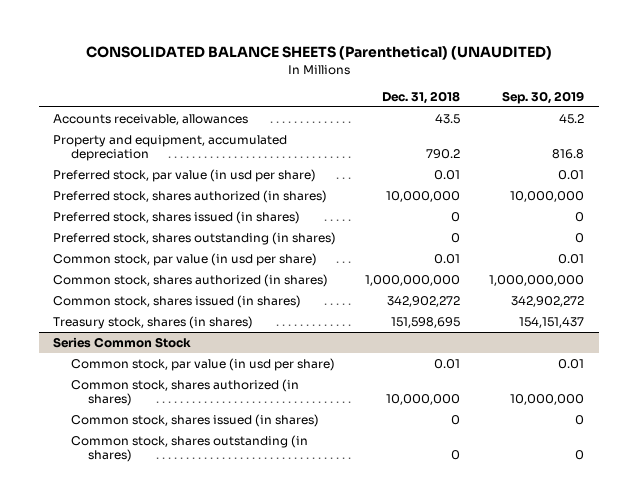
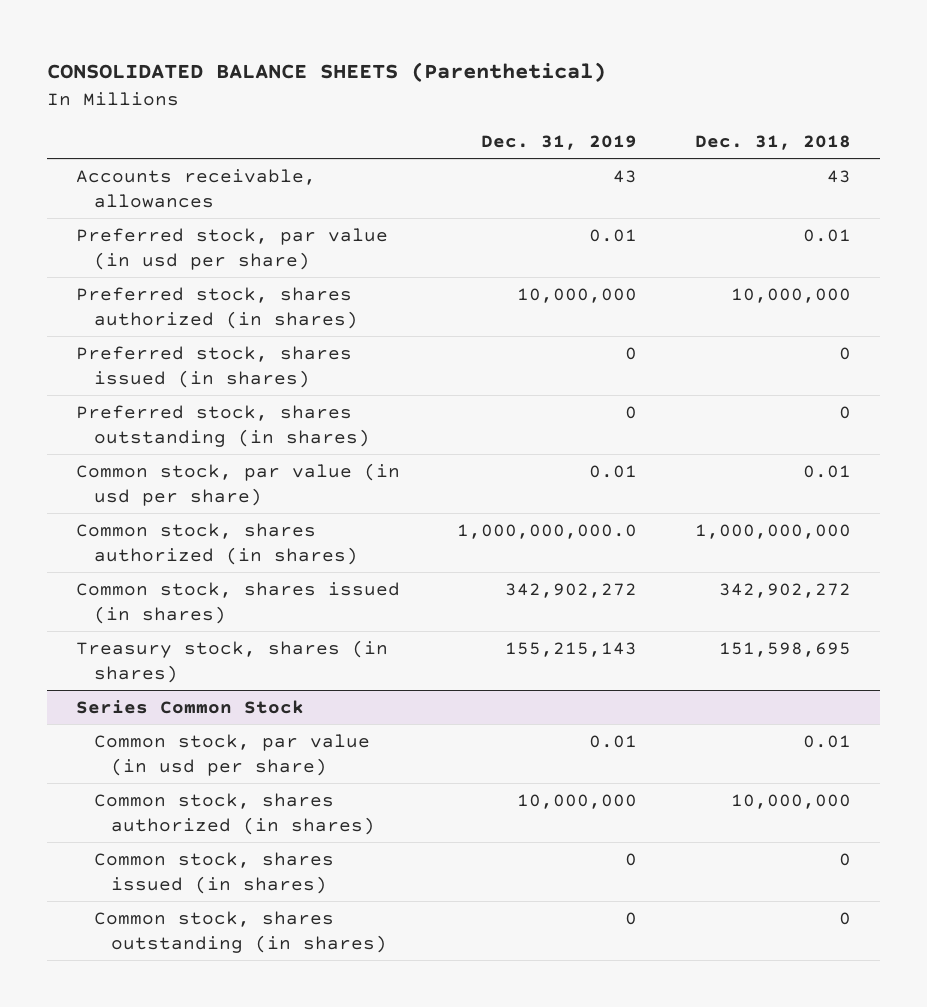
- CONSOLIDATED BALANCE SHEETS (Parenthetical) (UNAUDITED)
+ CONSOLIDATED BALANCE SHEETS (Parenthetical)
- | Dec. 31, 2018 | Sep. 30, 2019
+ | Dec. 31, 2019 | Dec. 31, 2018
- Accounts receivable, allowances | 43.5 | 45.2
- Property and equipment, accumulated depreciation | 790.2 | 816.8
+ Accounts receivable, allowances | 43 | 43

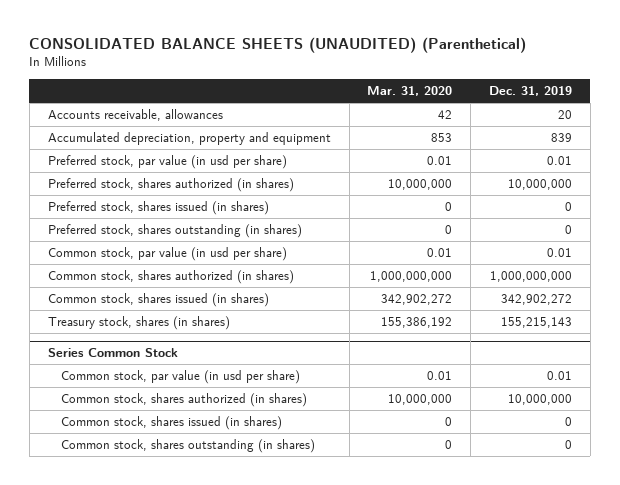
- CONSOLIDATED BALANCE SHEETS (Parenthetical)
+ CONSOLIDATED BALANCE SHEETS (UNAUDITED) (Parenthetical)
- | Dec. 31, 2019 | Dec. 31, 2018
+ | Mar. 31, 2020 | Dec. 31, 2019
- Accounts receivable, allowances | 43 | 43
+ Accounts receivable, allowances | 42 | 20
+ Accumulated depreciation, property and equipment | 853 | 839
- Common stock, shares authorized (in shares) | 1,000,000,000.0 | 1,000,000,000
+ Common stock, shares authorized (in shares) | 1,000,000,000 | 1,000,000,000

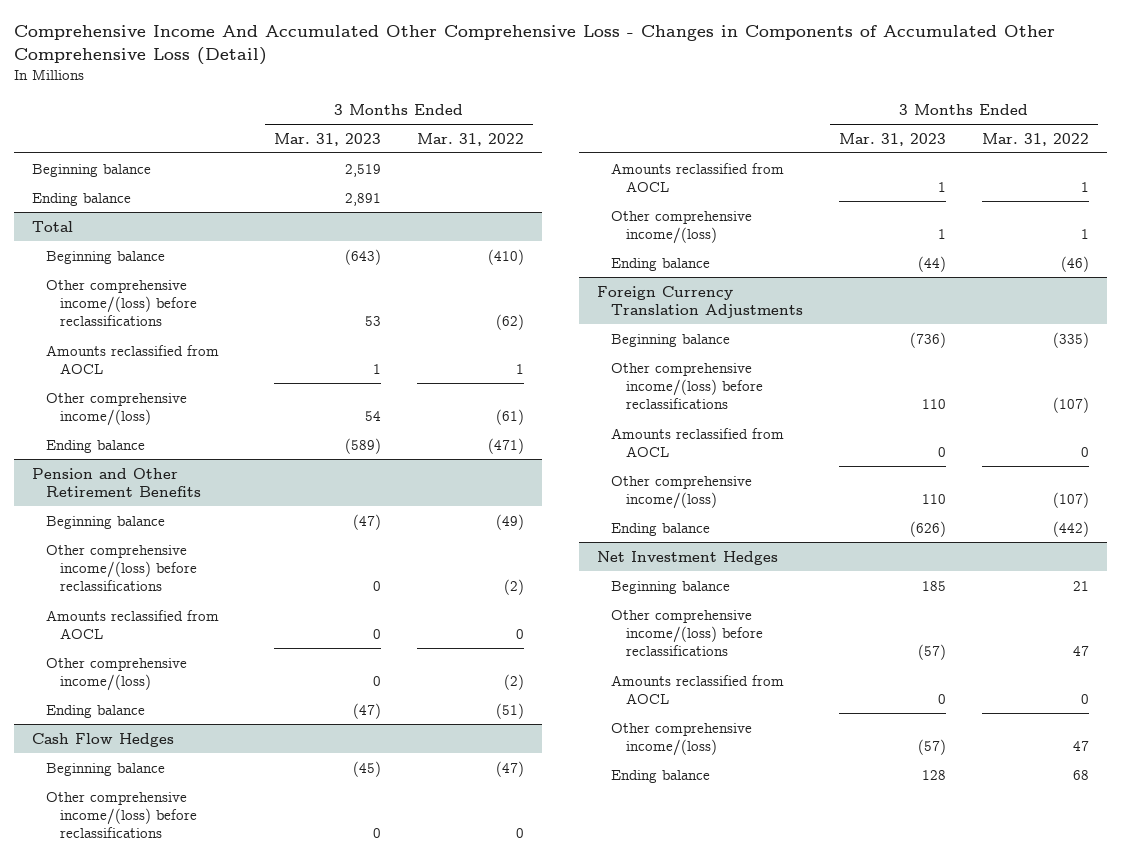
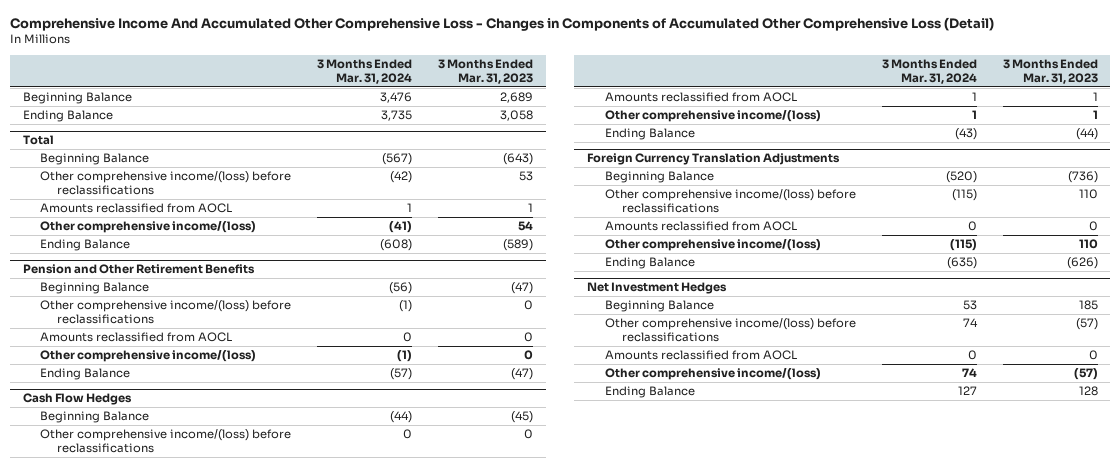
- | 3 Months Ended Mar. 31, 2023 | 3 Months Ended Mar. 31, 2022
+ | 3 Months Ended Mar. 31, 2024 | 3 Months Ended Mar. 31, 2023
- Beginning balance | 2,519 |
- Ending balance | 2,891 |
+ Beginning Balance | 3,476 | 2,689
+ Ending Balance | 3,735 | 3,058
@ Total
- Beginning balance | (643) | (410)
+ Beginning Balance | (567) | (643)
- Ending balance | (589) | (471)
+ Ending Balance | (608) | (589)
@ Pension and Other Retirement Benefits
- Beginning balance | (47) | (49)
+ Beginning Balance | (56) | (47)
- Ending balance | (47) | (51)
+ Ending Balance | (57) | (47)
@ Cash Flow Hedges
- Beginning balance | (45) | (47)
+ Beginning Balance | (44) | (45)
- Ending balance | (44) | (46)
+ Ending Balance | (43) | (44)
@ Foreign Currency Translation Adjustments
- Beginning balance | (736) | (335)
+ Beginning Balance | (520) | (736)
- Ending balance | (626) | (442)
+ Ending Balance | (635) | (626)
@ Net Investment Hedges
- Beginning balance | 185 | 21
+ Beginning Balance | 53 | 185
- Ending balance | 128 | 68
+ Ending Balance | 127 | 128

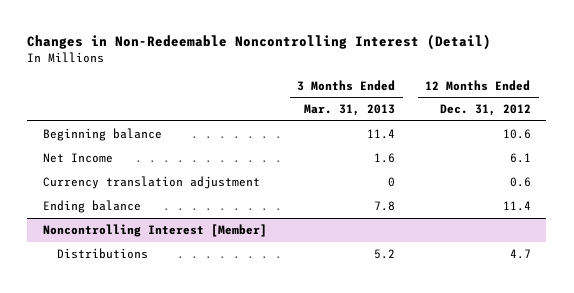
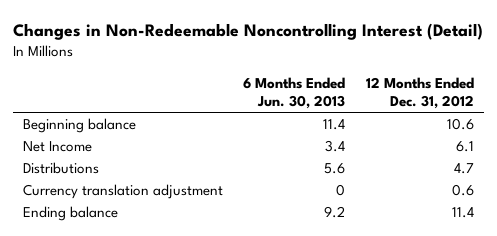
- | 3 Months Ended Mar. 31, 2013 | 12 Months Ended Dec. 31, 2012
+ | 6 Months Ended Jun. 30, 2013 | 12 Months Ended Dec. 31, 2012
+ Distributions | 5.6 | 4.7
- Noncontrolling Interest [Member]
- Distributions | 5.2 | 4.7

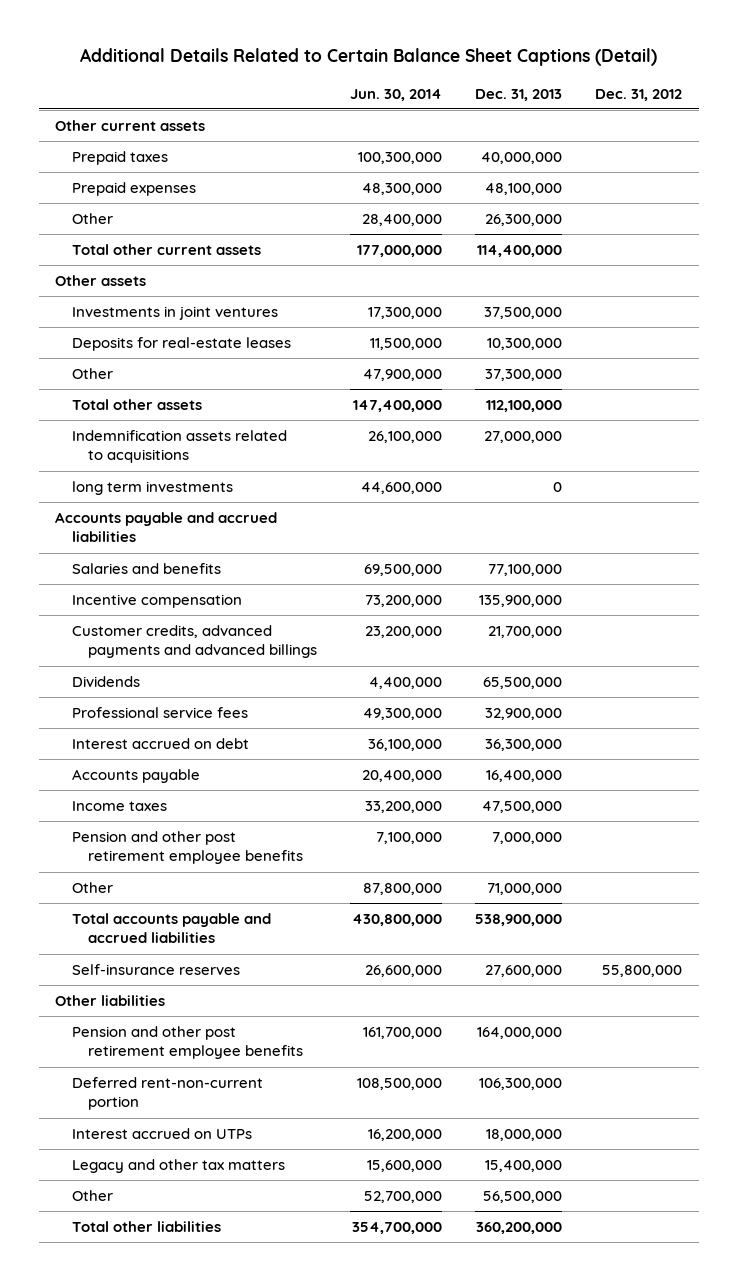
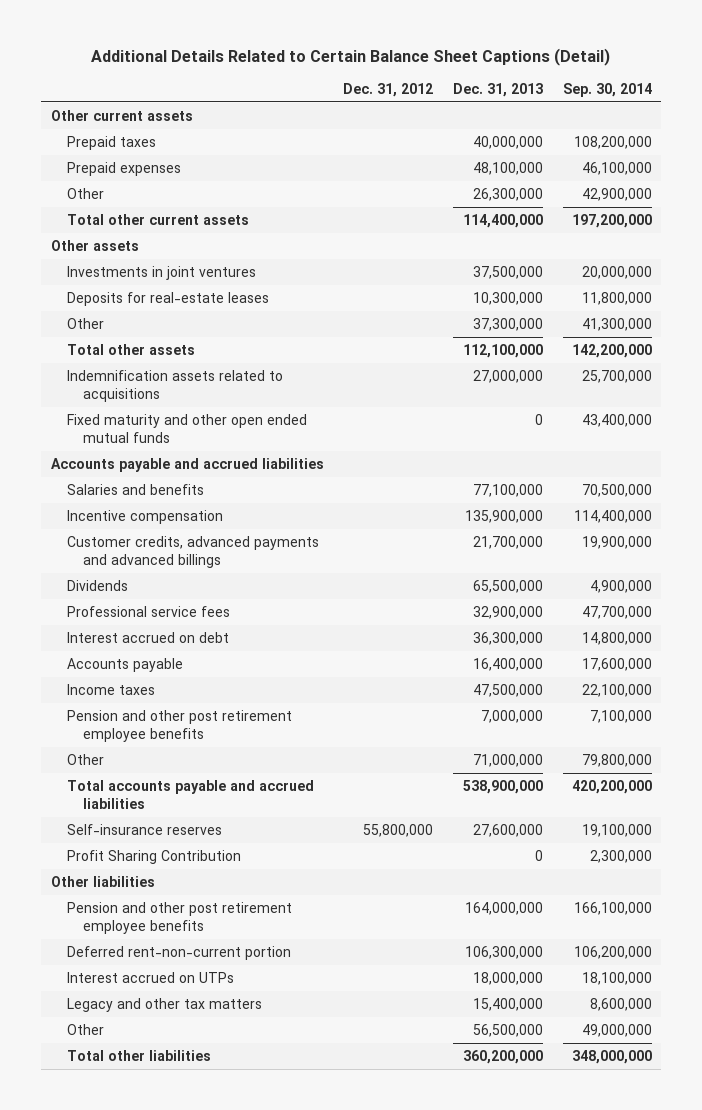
- | Jun. 30, 2014 | Dec. 31, 2013 | Dec. 31, 2012
+ | Dec. 31, 2012 | Dec. 31, 2013 | Sep. 30, 2014
- long term investments | 44,600,000 | 0 |
+ Fixed maturity and other open ended mutual funds | | 0 | 43,400,000
+ Profit Sharing Contribution | | 0 | 2,300,000

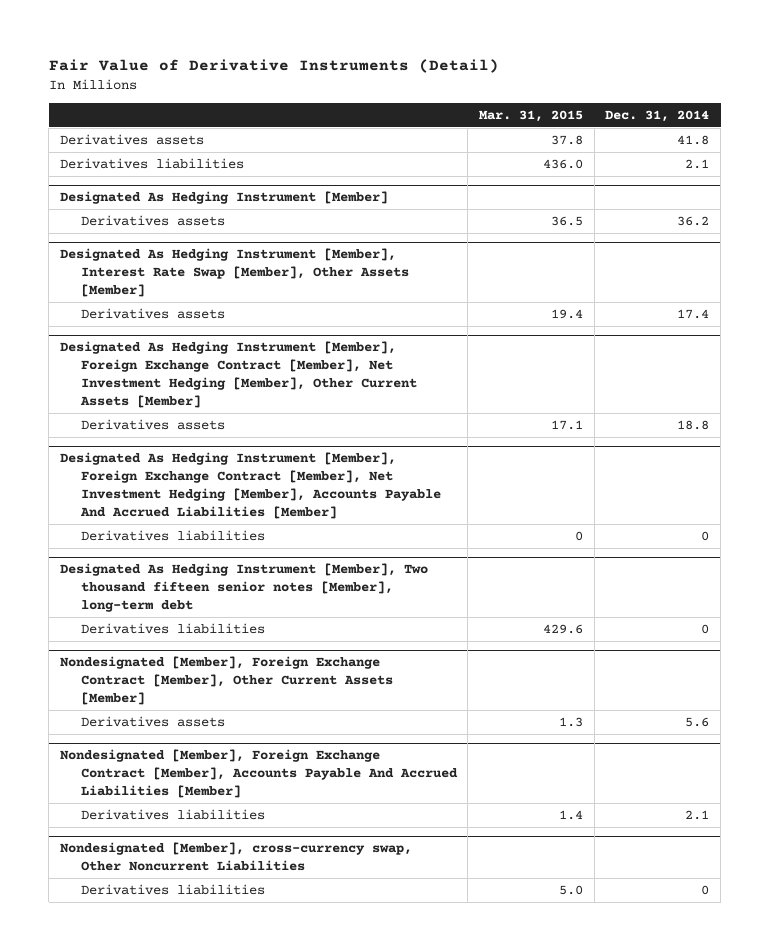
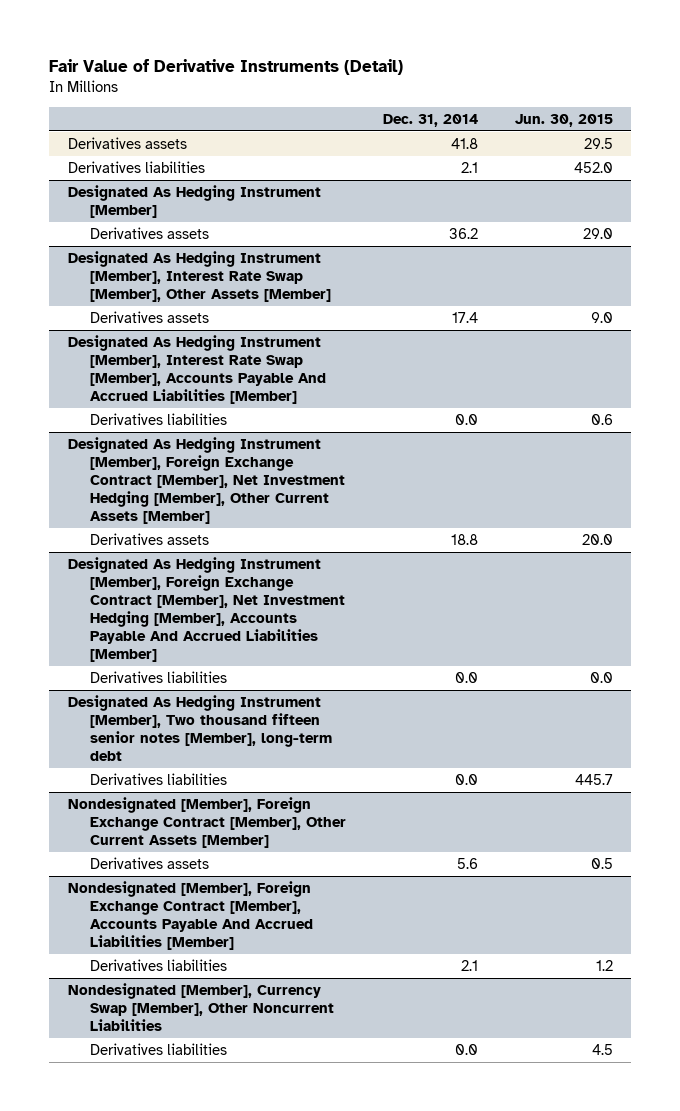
- | Mar. 31, 2015 | Dec. 31, 2014
+ | Dec. 31, 2014 | Jun. 30, 2015
+ Designated As Hedging Instrument [Member], Interest Rate Swap [Member], Accounts Payable And Accrued Liabilities [Member]
+ Derivatives liabilities | 0.0 | 0.6
@ Designated As Hedging Instrument [Member], Foreign Exchange Contract [Member], Net Investment Hedging [Member], Accounts Payable And Accrued Liabilities [Member]
- Derivatives liabilities | 0 | 0
+ Derivatives liabilities | 0.0 | 0.0
@ Designated As Hedging Instrument [Member], Two thousand fifteen senior notes [Member], long-term debt
- Derivatives liabilities | 429.6 | 0
+ Derivatives liabilities | 0.0 | 445.7
- Nondesignated [Member], cross-currency swap, Other Noncurrent Liabilities
- Derivatives liabilities | 5.0 | 0
+ Nondesignated [Member], Currency Swap [Member], Other Noncurrent Liabilities
+ Derivatives liabilities | 0.0 | 4.5

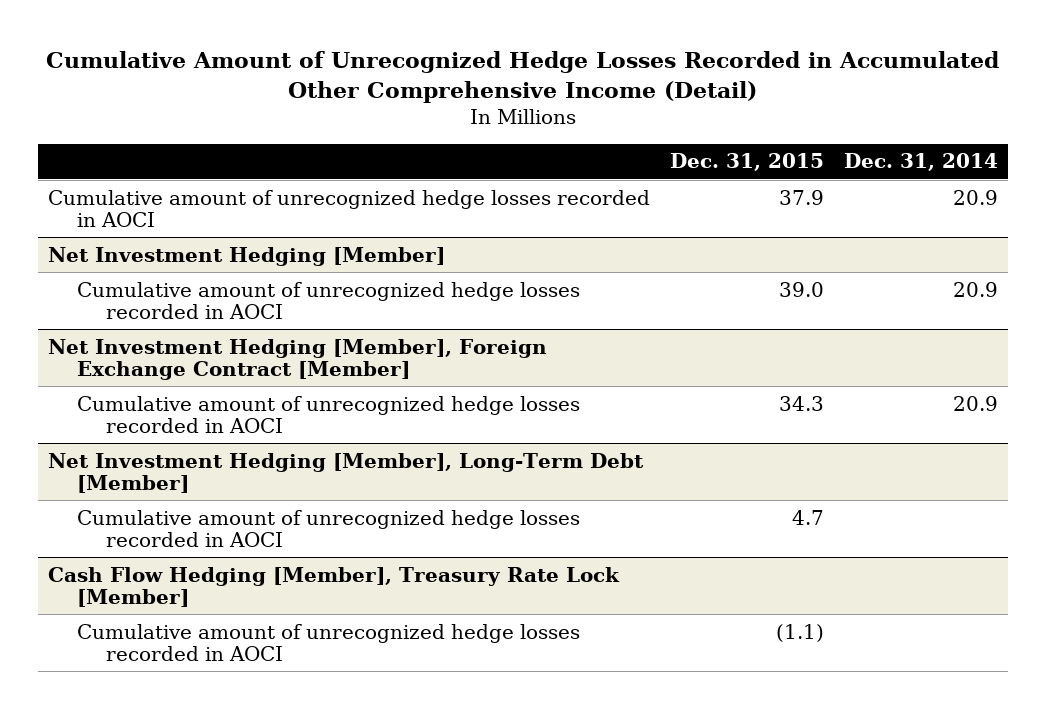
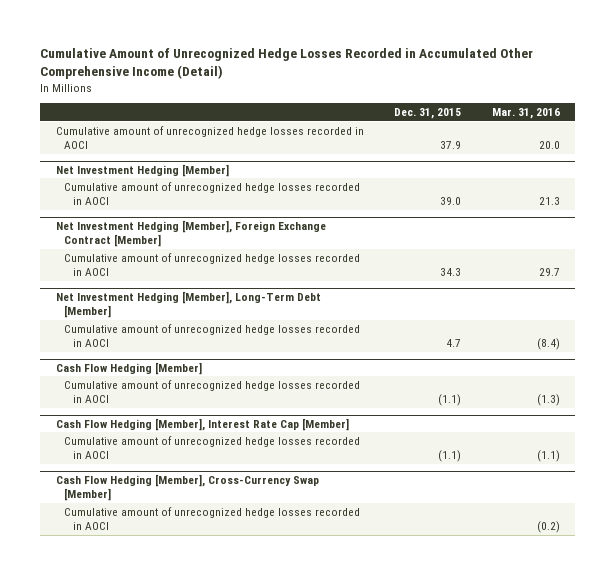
- | Dec. 31, 2015 | Dec. 31, 2014
+ | Dec. 31, 2015 | Mar. 31, 2016
- Cash Flow Hedging [Member], Treasury Rate Lock [Member]
+ Cash Flow Hedging [Member]
+ Cash Flow Hedging [Member], Interest Rate Cap [Member]
+ Cumulative amount of unrecognized hedge losses recorded in AOCI | (1.1) | (1.1)
+ Cash Flow Hedging [Member], Cross-Currency Swap [Member]
+ Cumulative amount of unrecognized hedge losses recorded in AOCI | | (0.2)

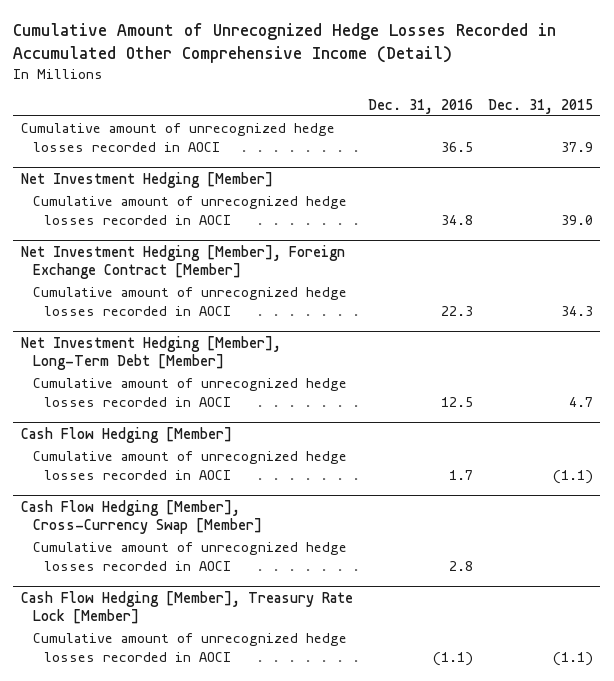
- | Dec. 31, 2015 | Mar. 31, 2016
+ | Dec. 31, 2016 | Dec. 31, 2015
- Cash Flow Hedging [Member], Interest Rate Cap [Member]
- Cumulative amount of unrecognized hedge losses recorded in AOCI | (1.1) | (1.1)
+ Cash Flow Hedging [Member], Treasury Rate Lock [Member]
+ Cumulative amount of unrecognized hedge losses recorded in AOCI | (1.1) | (1.1)

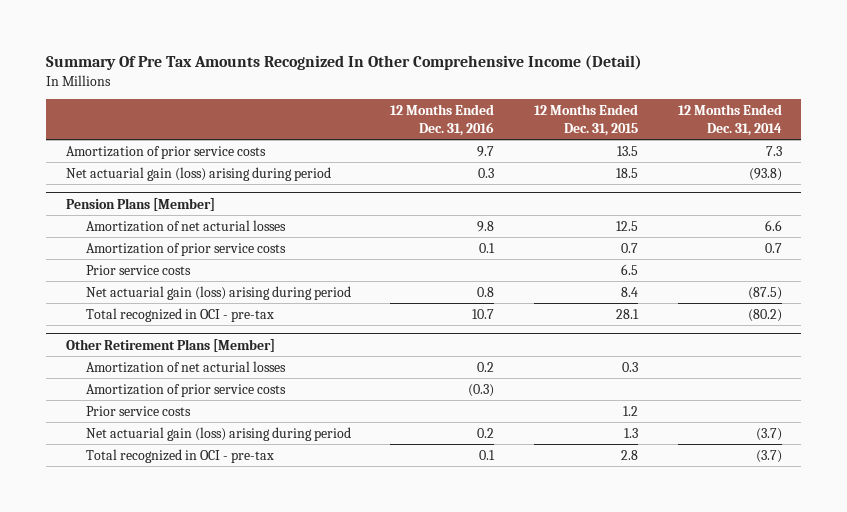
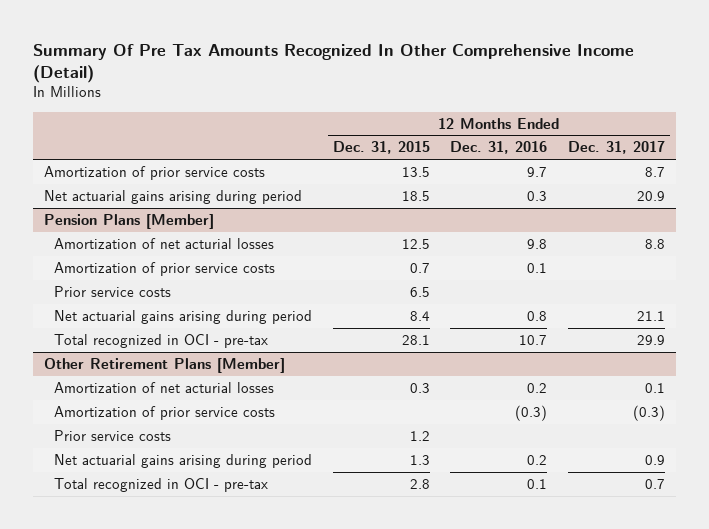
- | 12 Months Ended Dec. 31, 2016 | 12 Months Ended Dec. 31, 2015 | 12 Months Ended Dec. 31, 2014
+ | 12 Months Ended Dec. 31, 2015 | 12 Months Ended Dec. 31, 2016 | 12 Months Ended Dec. 31, 2017
- Net actuarial gain (loss) arising during period | 0.3 | 18.5 | (93.8)
+ Net actuarial gains arising during period | 18.5 | 0.3 | 20.9
@ Pension Plans [Member]
- Net actuarial gain (loss) arising during period | 0.8 | 8.4 | (87.5)
+ Net actuarial gains arising during period | 8.4 | 0.8 | 21.1
@ Other Retirement Plans [Member]
- Net actuarial gain (loss) arising during period | 0.2 | 1.3 | (3.7)
+ Net actuarial gains arising during period | 1.3 | 0.2 | 0.9

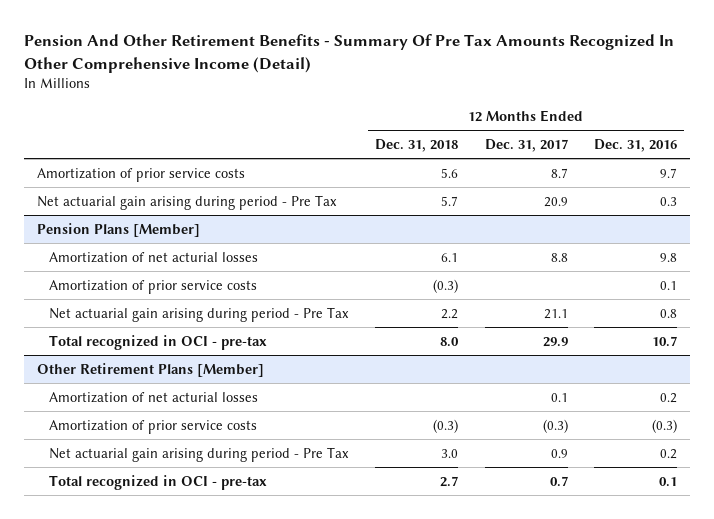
- Summary Of Pre Tax Amounts Recognized In Other Comprehensive Income (Detail)
+ Pension And Other Retirement Benefits - Summary Of Pre Tax Amounts Recognized In Other Comprehensive Income (Detail)
- | 12 Months Ended Dec. 31, 2015 | 12 Months Ended Dec. 31, 2016 | 12 Months Ended Dec. 31, 2017
+ | 12 Months Ended Dec. 31, 2018 | 12 Months Ended Dec. 31, 2017 | 12 Months Ended Dec. 31, 2016
- Net actuarial gains arising during period | 18.5 | 0.3 | 20.9
+ Net actuarial gain arising during period - Pre Tax | 5.7 | 20.9 | 0.3
@ Pension Plans [Member]
- Prior service costs | 6.5 | |
- Net actuarial gains arising during period | 8.4 | 0.8 | 21.1
+ Net actuarial gain arising during period - Pre Tax | 2.2 | 21.1 | 0.8
@ Other Retirement Plans [Member]
- Prior service costs | 1.2 | |
- Net actuarial gains arising during period | 1.3 | 0.2 | 0.9
+ Net actuarial gain arising during period - Pre Tax | 3.0 | 0.9 | 0.2

